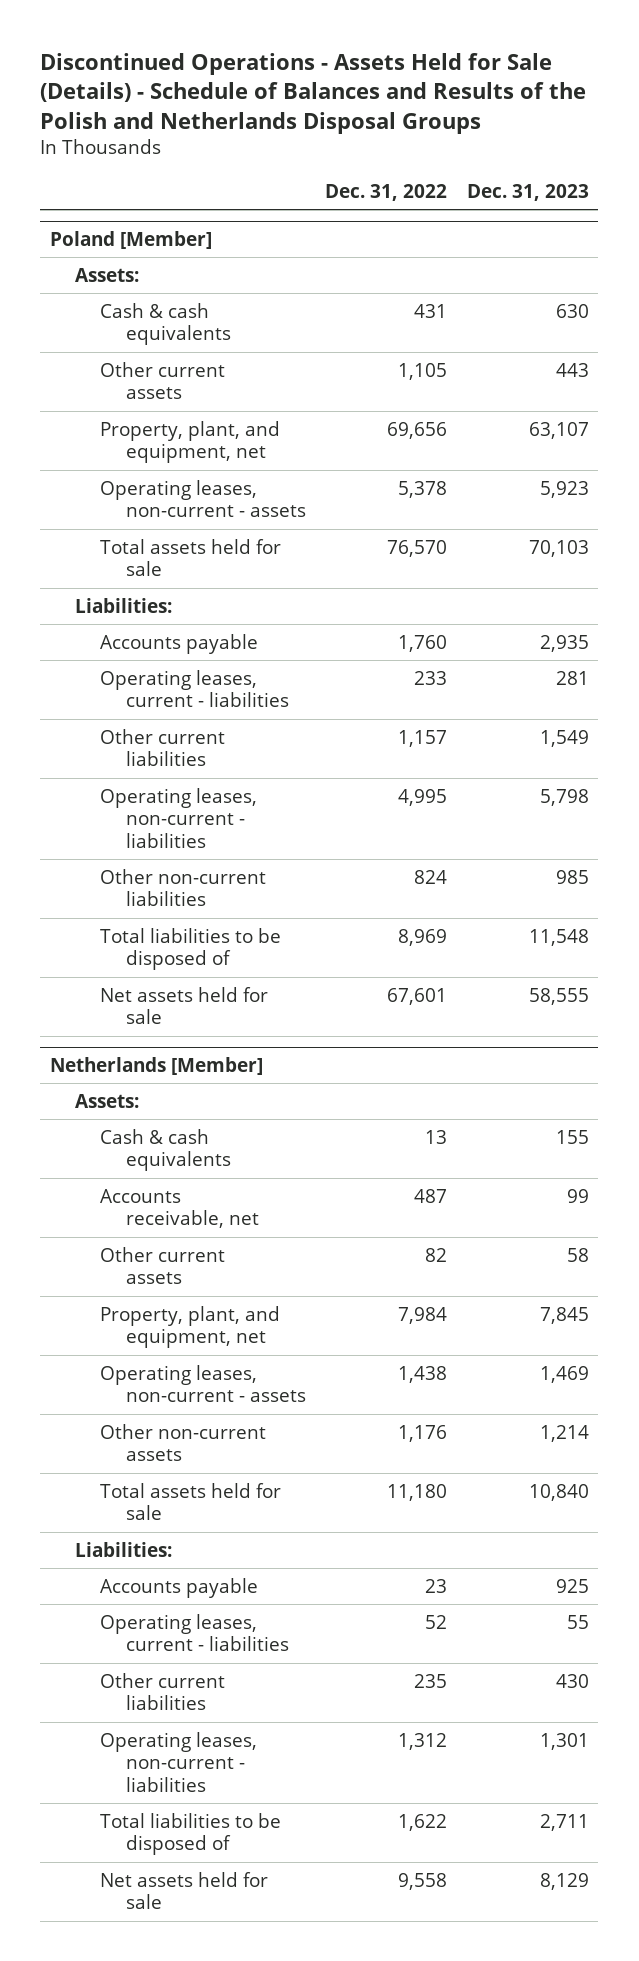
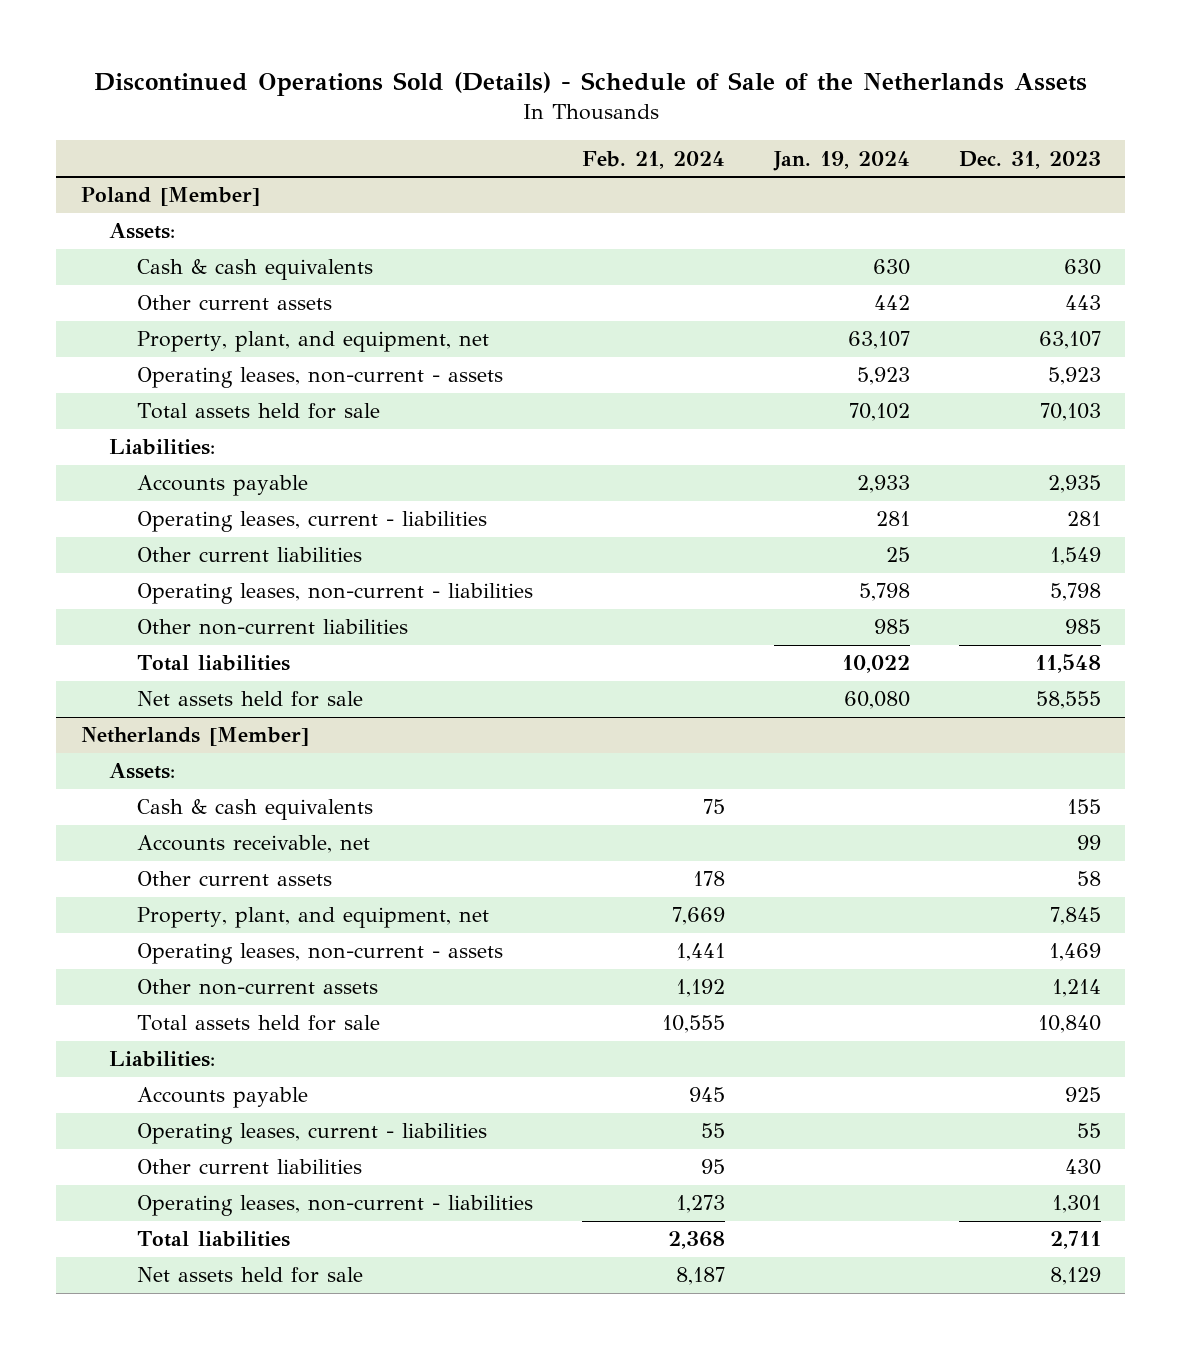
- Discontinued Operations - Assets Held for Sale (Details) - Schedule of Balances and Results of the Polish and Netherlands Disposal Groups
+ Discontinued Operations Sold (Details) - Schedule of Sale of the Netherlands Assets
- | Dec. 31, 2022 | Dec. 31, 2023
+ | Feb. 21, 2024 | Jan. 19, 2024 | Dec. 31, 2023
@ Poland [Member]
- Total liabilities to be disposed of | 8,969 | 11,548
+ Total liabilities | | 10,022 | 11,548
@ Netherlands [Member]
- Total liabilities to be disposed of | 1,622 | 2,711
+ Total liabilities | 2,368 | | 2,711

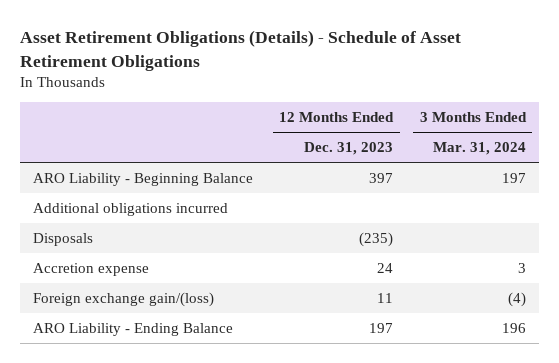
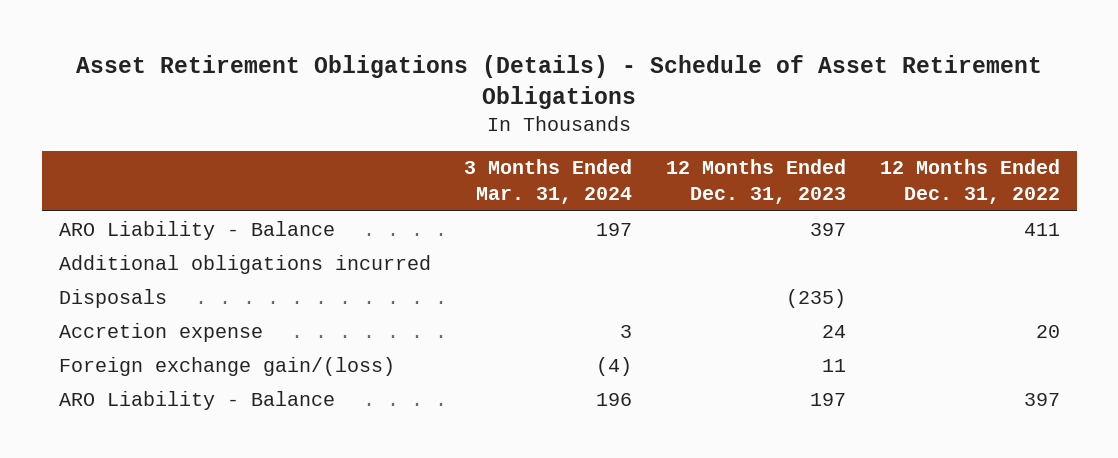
- | 12 Months Ended Dec. 31, 2023 | 3 Months Ended Mar. 31, 2024
+ | 3 Months Ended Mar. 31, 2024 | 12 Months Ended Dec. 31, 2023 | 12 Months Ended Dec. 31, 2022
- ARO Liability - Beginning Balance | 397 | 197
+ ARO Liability - Balance | 197 | 397 | 411
- ARO Liability - Ending Balance | 197 | 196
+ ARO Liability - Balance | 196 | 197 | 397

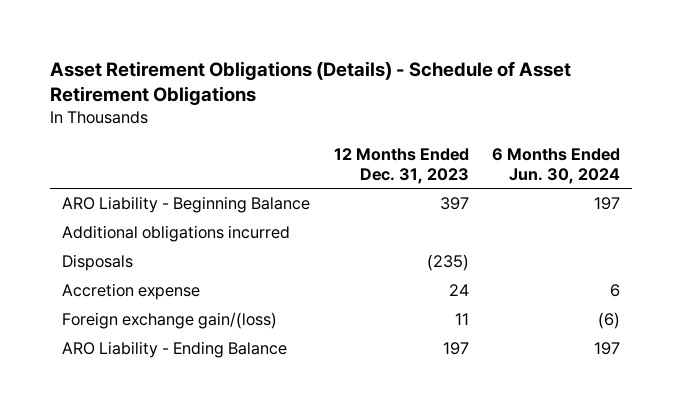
- | 3 Months Ended Mar. 31, 2024 | 12 Months Ended Dec. 31, 2023 | 12 Months Ended Dec. 31, 2022
+ | 12 Months Ended Dec. 31, 2023 | 6 Months Ended Jun. 30, 2024
- ARO Liability - Balance | 197 | 397 | 411
+ ARO Liability - Beginning Balance | 397 | 197
- ARO Liability - Balance | 196 | 197 | 397
+ ARO Liability - Ending Balance | 197 | 197

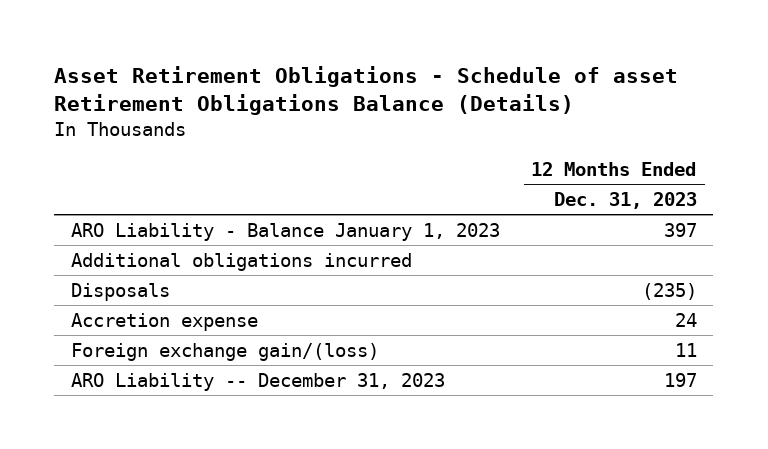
- Asset Retirement Obligations (Details) - Schedule of Asset Retirement Obligations
+ Asset Retirement Obligations - Schedule of asset Retirement Obligations Balance (Details)
- | 12 Months Ended Dec. 31, 2023 | 6 Months Ended Jun. 30, 2024
+ | 12 Months Ended Dec. 31, 2023
- ARO Liability - Beginning Balance | 397 | 197
+ ARO Liability - Balance January 1, 2023 | 397
- ARO Liability - Ending Balance | 197 | 197
+ ARO Liability -- December 31, 2023 | 197

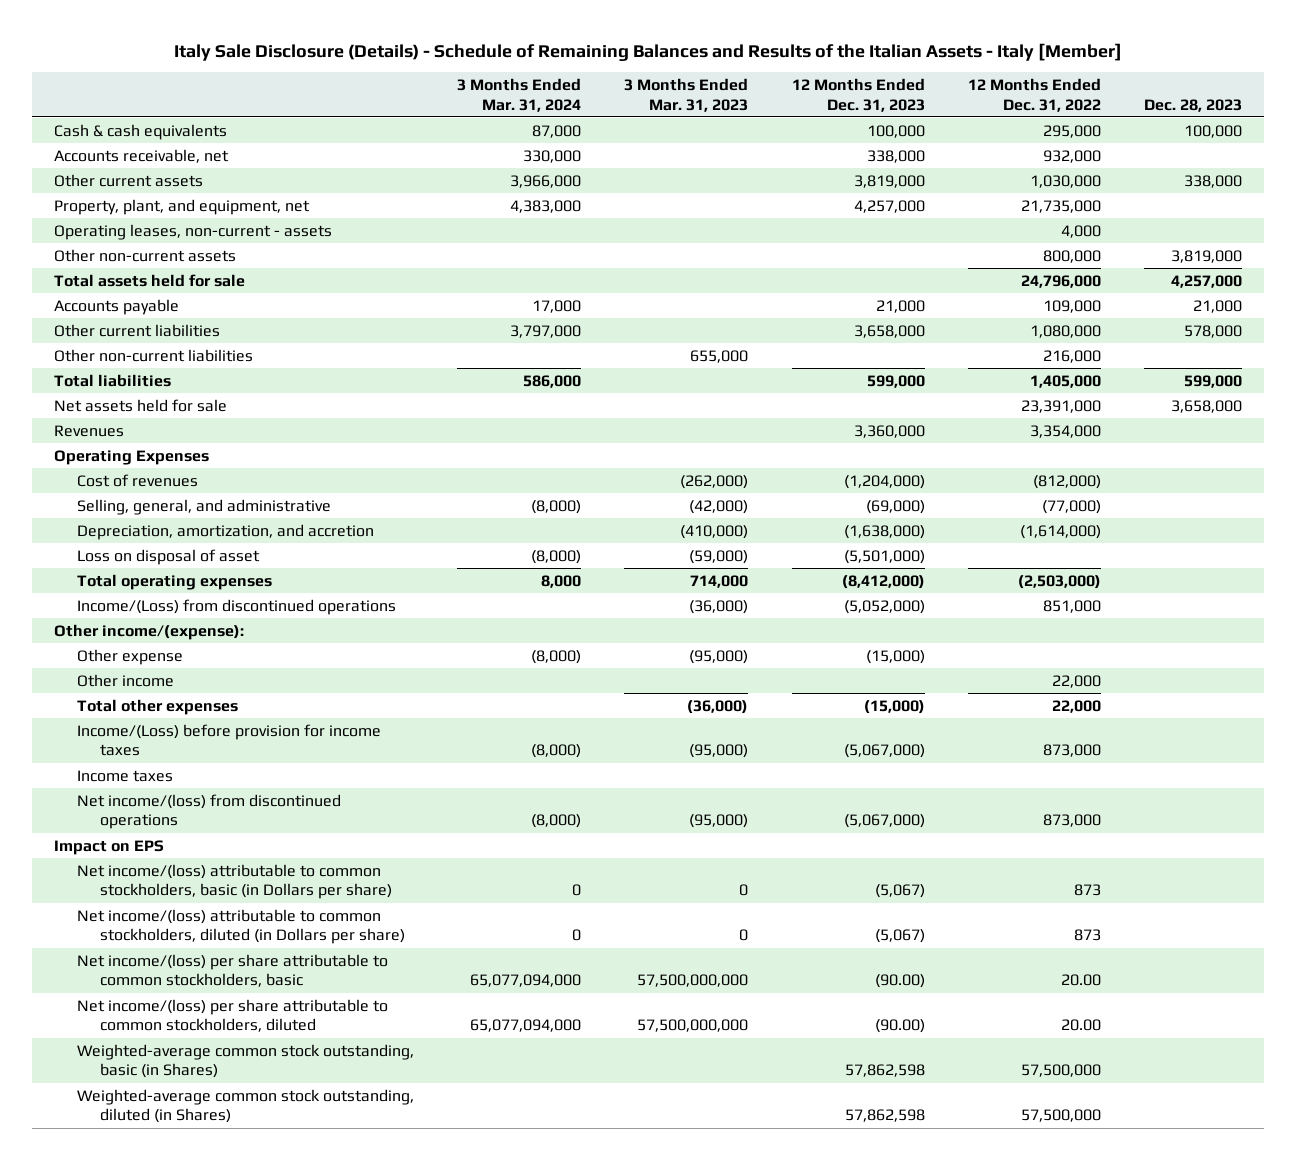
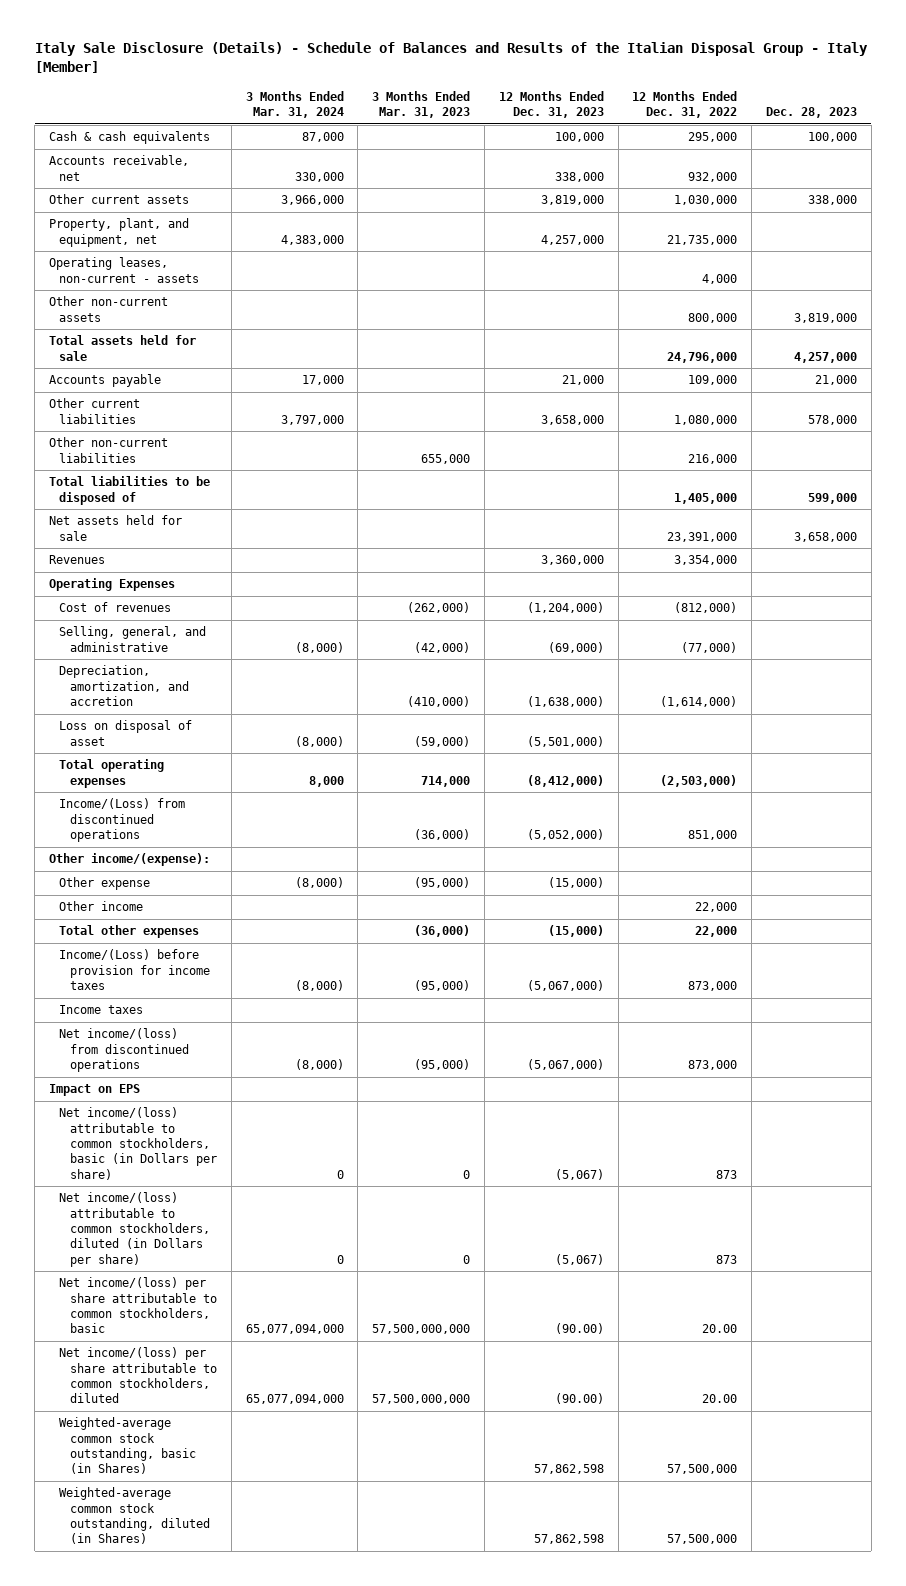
- Italy Sale Disclosure (Details) - Schedule of Remaining Balances and Results of the Italian Assets - Italy [Member]
+ Italy Sale Disclosure (Details) - Schedule of Balances and Results of the Italian Disposal Group - Italy [Member]
- Total liabilities | 586,000 | | 599,000 | 1,405,000 | 599,000
+ Total liabilities to be disposed of | | | | 1,405,000 | 599,000

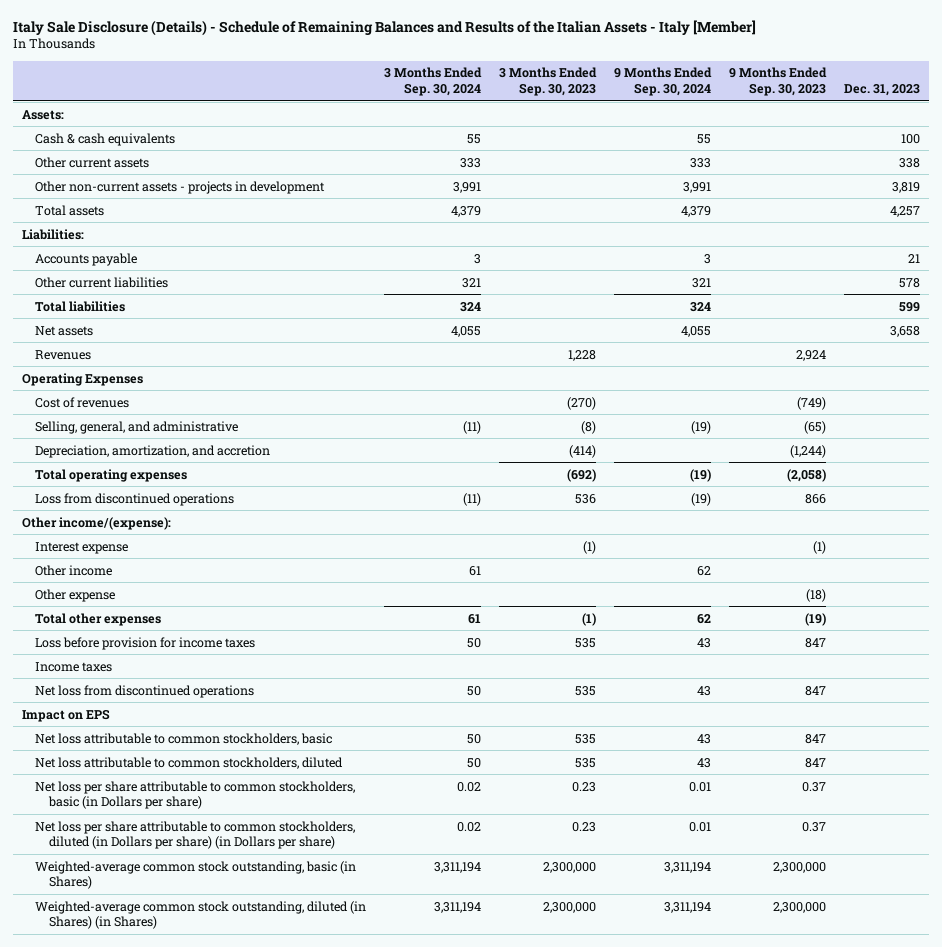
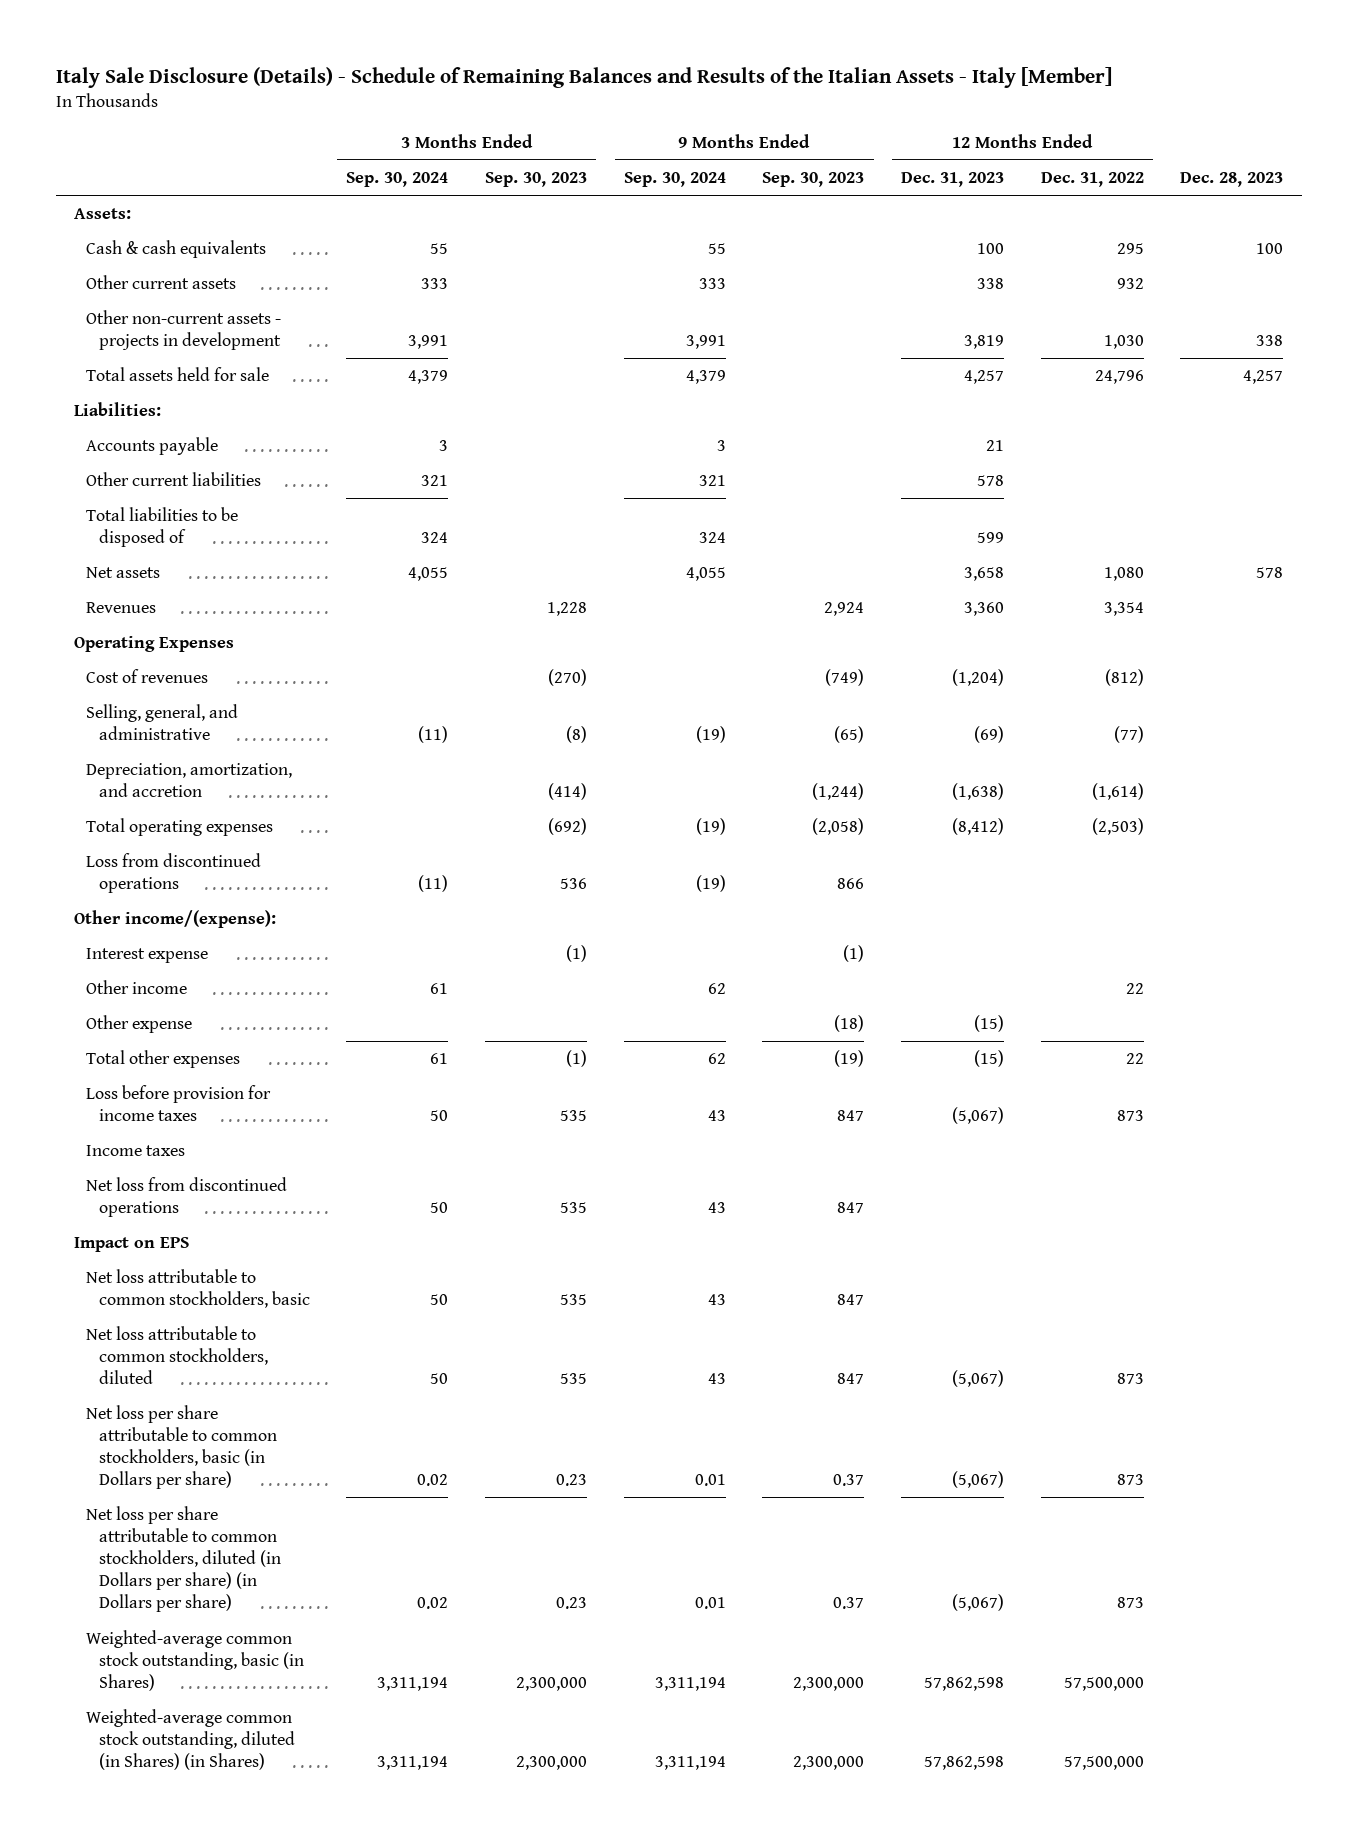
- | 3 Months Ended Sep. 30, 2024 | 3 Months Ended Sep. 30, 2023 | 9 Months Ended Sep. 30, 2024 | 9 Months Ended Sep. 30, 2023 | Dec. 31, 2023
+ | 3 Months Ended Sep. 30, 2024 | 3 Months Ended Sep. 30, 2023 | 9 Months Ended Sep. 30, 2024 | 9 Months Ended Sep. 30, 2023 | 12 Months Ended Dec. 31, 2023 | 12 Months Ended Dec. 31, 2022 | Dec. 28, 2023
- Total assets | 4,379 | | 4,379 | | 4,257
+ Total assets held for sale | 4,379 | | 4,379 | | 4,257 | 24,796 | 4,257
- Total liabilities | 324 | | 324 | | 599
+ Total liabilities to be disposed of | 324 | | 324 | | 599 | |

